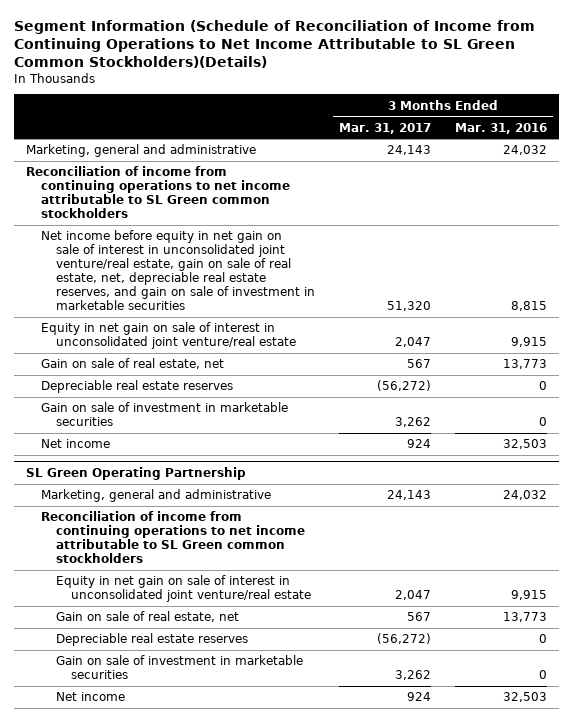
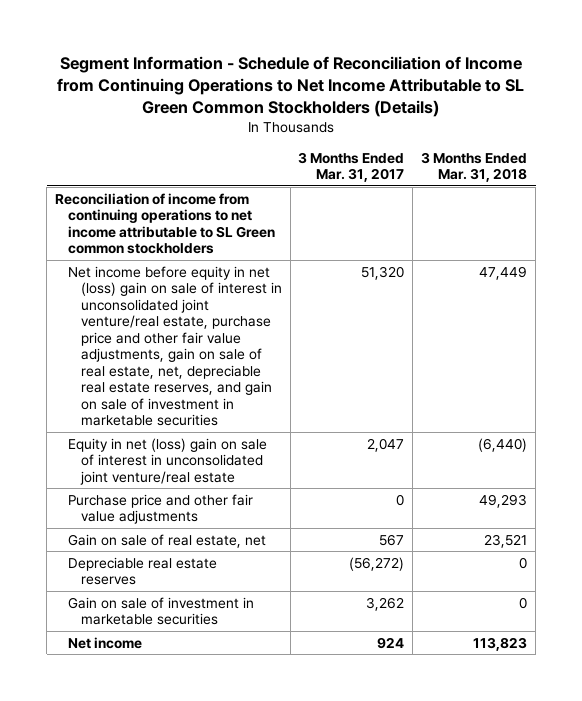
- Segment Information (Schedule of Reconciliation of Income from Continuing Operations to Net Income Attributable to SL Green Common Stockholders)(Details)
+ Segment Information - Schedule of Reconciliation of Income from Continuing Operations to Net Income Attributable to SL Green Common Stockholders (Details)
- | 3 Months Ended Mar. 31, 2017 | 3 Months Ended Mar. 31, 2016
+ | 3 Months Ended Mar. 31, 2017 | 3 Months Ended Mar. 31, 2018
- Marketing, general and administrative | 24,143 | 24,032
- Net income before equity in net gain on sale of interest in unconsolidated joint venture/real estate, gain on sale of real estate, net, depreciable real estate reserves, and gain on sale of investment in marketable securities | 51,320 | 8,815
- Equity in net gain on sale of interest in unconsolidated joint venture/real estate | 2,047 | 9,915
- Gain on sale of real estate, net | 567 | 13,773
- Depreciable real estate reserves | (56,272) | 0
- Gain on sale of investment in marketable securities | 3,262 | 0
- Net income | 924 | 32,503
- SL Green Operating Partnership
- Marketing, general and administrative | 24,143 | 24,032
- Reconciliation of income from continuing operations to net income attributable to SL Green common stockholders
- Equity in net gain on sale of interest in unconsolidated joint venture/real estate | 2,047 | 9,915
+ Net income before equity in net (loss) gain on sale of interest in unconsolidated joint venture/real estate, purchase price and other fair value adjustments, gain on sale of real estate, net, depreciable real estate reserves, and gain on sale of investment in marketable securities | 51,320 | 47,449
+ Equity in net (loss) gain on sale of interest in unconsolidated joint venture/real estate | 2,047 | (6,440)
+ Purchase price and other fair value adjustments | 0 | 49,293

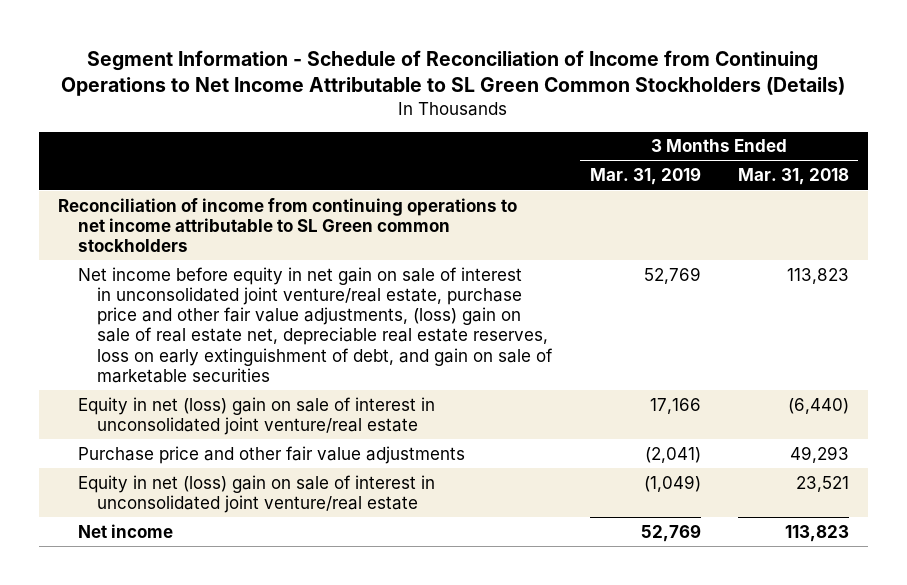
- | 3 Months Ended Mar. 31, 2017 | 3 Months Ended Mar. 31, 2018
+ | 3 Months Ended Mar. 31, 2019 | 3 Months Ended Mar. 31, 2018
- Net income before equity in net (loss) gain on sale of interest in unconsolidated joint venture/real estate, purchase price and other fair value adjustments, gain on sale of real estate, net, depreciable real estate reserves, and gain on sale of investment in marketable securities | 51,320 | 47,449
+ Net income before equity in net gain on sale of interest in unconsolidated joint venture/real estate, purchase price and other fair value adjustments, (loss) gain on sale of real estate net, depreciable real estate reserves, loss on early extinguishment of debt, and gain on sale of marketable securities | 52,769 | 113,823
- Gain on sale of real estate, net | 567 | 23,521
- Depreciable real estate reserves | (56,272) | 0
- Gain on sale of investment in marketable securities | 3,262 | 0
+ Equity in net (loss) gain on sale of interest in unconsolidated joint venture/real estate | (1,049) | 23,521

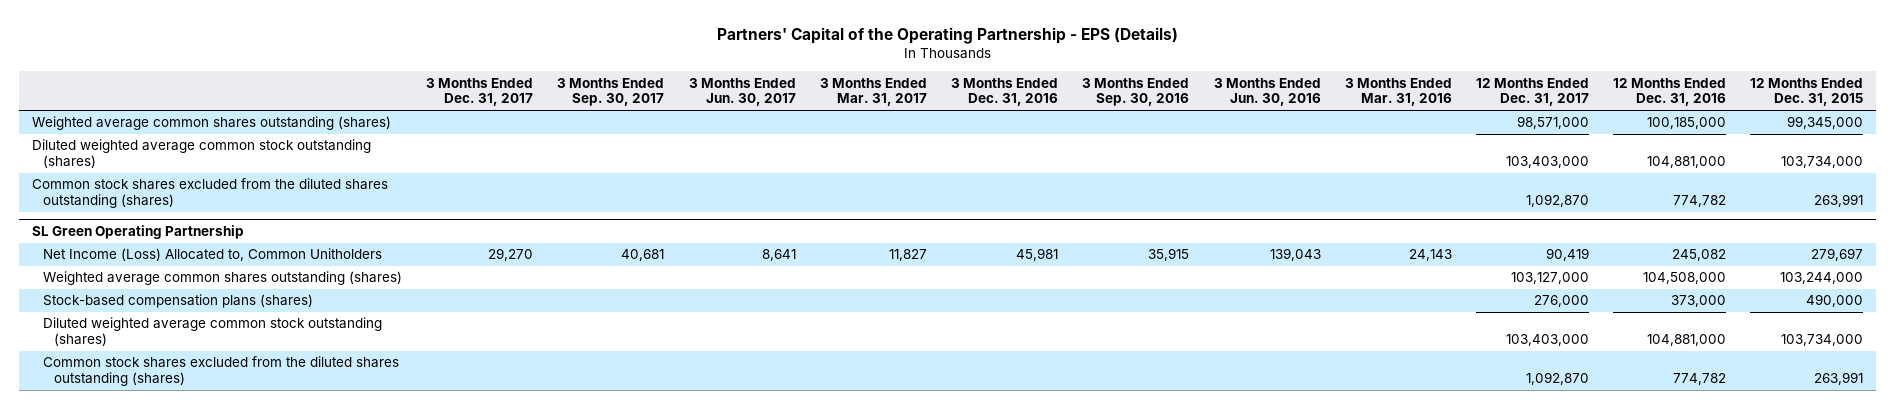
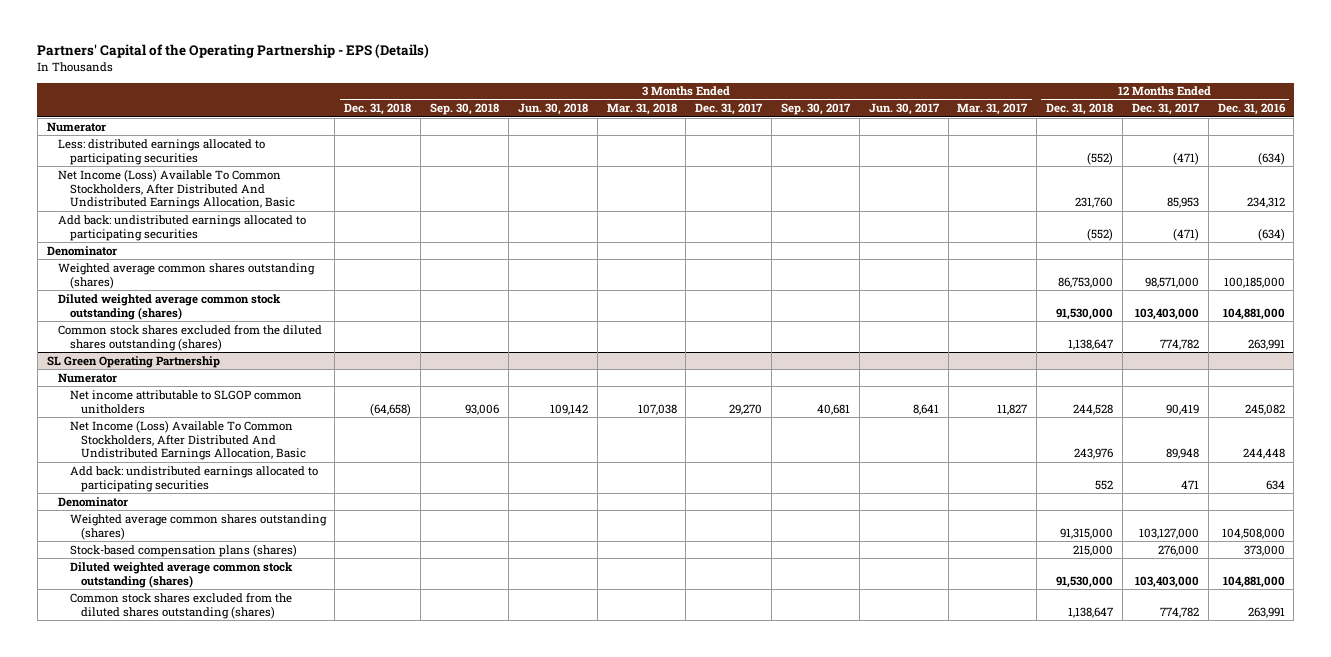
- | 3 Months Ended Dec. 31, 2017 | 3 Months Ended Sep. 30, 2017 | 3 Months Ended Jun. 30, 2017 | 3 Months Ended Mar. 31, 2017 | 3 Months Ended Dec. 31, 2016 | 3 Months Ended Sep. 30, 2016 | 3 Months Ended Jun. 30, 2016 | 3 Months Ended Mar. 31, 2016 | 12 Months Ended Dec. 31, 2017 | 12 Months Ended Dec. 31, 2016 | 12 Months Ended Dec. 31, 2015
+ | 3 Months Ended Dec. 31, 2018 | 3 Months Ended Sep. 30, 2018 | 3 Months Ended Jun. 30, 2018 | 3 Months Ended Mar. 31, 2018 | 3 Months Ended Dec. 31, 2017 | 3 Months Ended Sep. 30, 2017 | 3 Months Ended Jun. 30, 2017 | 3 Months Ended Mar. 31, 2017 | 12 Months Ended Dec. 31, 2018 | 12 Months Ended Dec. 31, 2017 | 12 Months Ended Dec. 31, 2016
+ Numerator
+ Less: distributed earnings allocated to participating securities | | | | | | | | | (552) | (471) | (634)
+ Net Income (Loss) Available To Common Stockholders, After Distributed And Undistributed Earnings Allocation, Basic | | | | | | | | | 231,760 | 85,953 | 234,312
+ Add back: undistributed earnings allocated to participating securities | | | | | | | | | (552) | (471) | (634)
+ Denominator
- Common stock shares excluded from the diluted shares outstanding (shares) | | | | | | | | | 1,092,870 | 774,782 | 263,991
+ Common stock shares excluded from the diluted shares outstanding (shares) | | | | | | | | | 1,138,647 | 774,782 | 263,991
@ SL Green Operating Partnership
- Net Income (Loss) Allocated to, Common Unitholders | 29,270 | 40,681 | 8,641 | 11,827 | 45,981 | 35,915 | 139,043 | 24,143 | 90,419 | 245,082 | 279,697
+ Numerator
+ Net income attributable to SLGOP common unitholders | (64,658) | 93,006 | 109,142 | 107,038 | 29,270 | 40,681 | 8,641 | 11,827 | 244,528 | 90,419 | 245,082
+ Net Income (Loss) Available To Common Stockholders, After Distributed And Undistributed Earnings Allocation, Basic | | | | | | | | | 243,976 | 89,948 | 244,448
+ Add back: undistributed earnings allocated to participating securities | | | | | | | | | 552 | 471 | 634
+ Denominator
- Common stock shares excluded from the diluted shares outstanding (shares) | | | | | | | | | 1,092,870 | 774,782 | 263,991
+ Common stock shares excluded from the diluted shares outstanding (shares) | | | | | | | | | 1,138,647 | 774,782 | 263,991

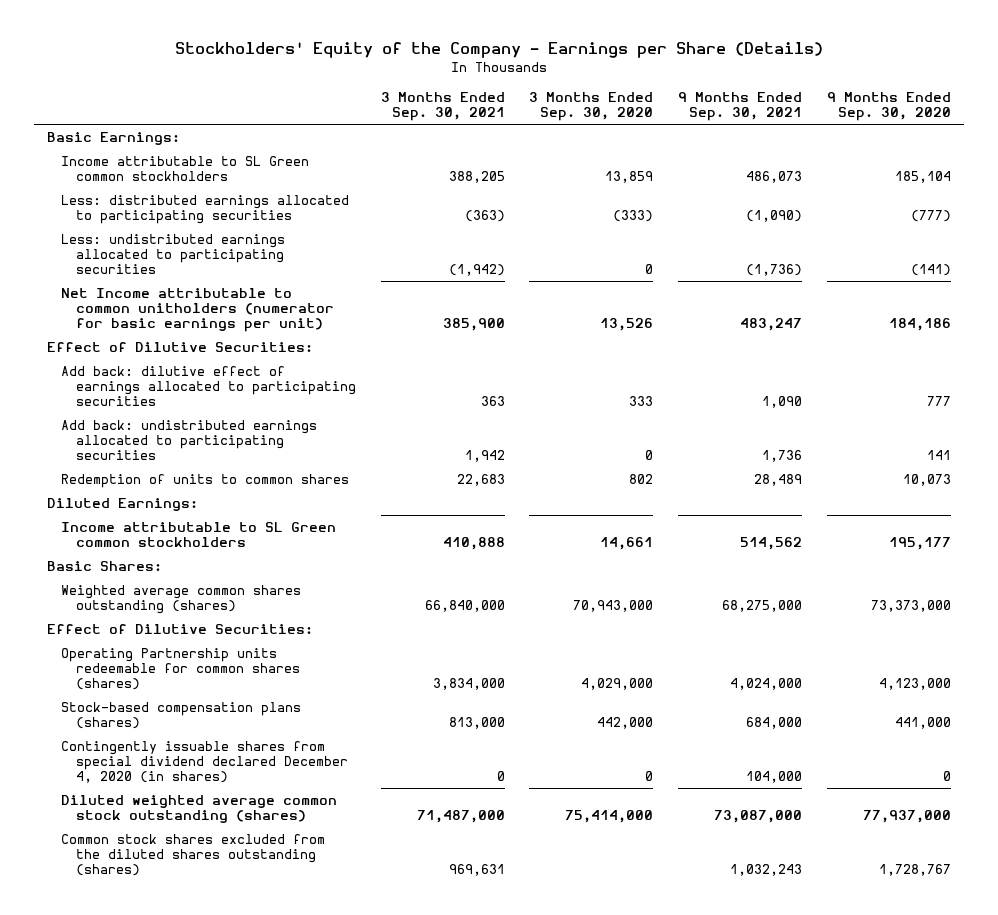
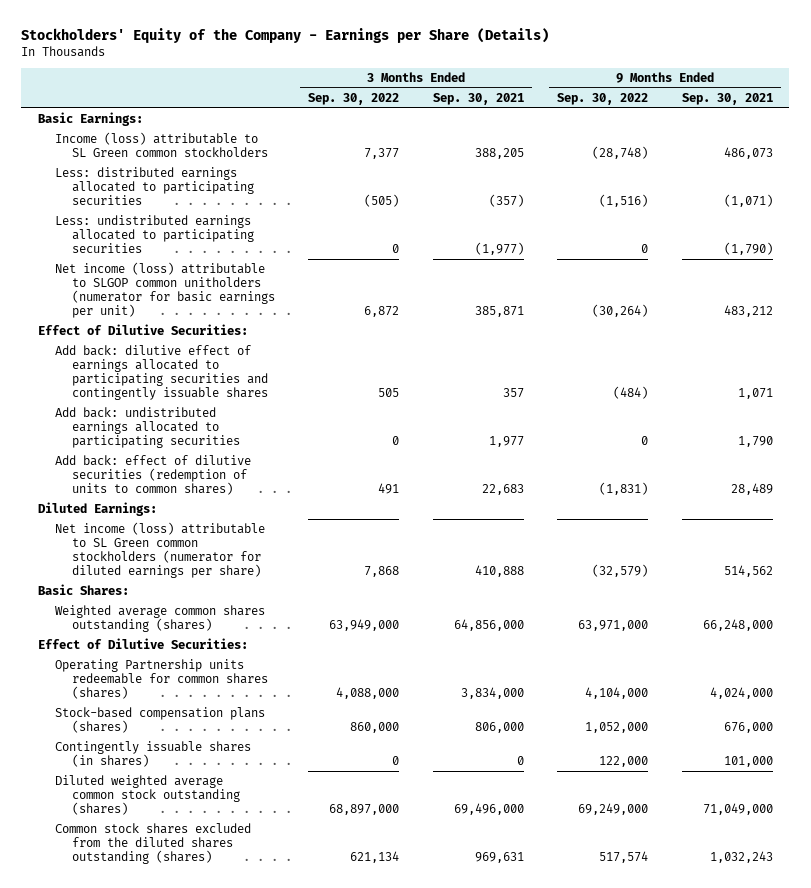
- | 3 Months Ended Sep. 30, 2021 | 3 Months Ended Sep. 30, 2020 | 9 Months Ended Sep. 30, 2021 | 9 Months Ended Sep. 30, 2020
+ | 3 Months Ended Sep. 30, 2022 | 3 Months Ended Sep. 30, 2021 | 9 Months Ended Sep. 30, 2022 | 9 Months Ended Sep. 30, 2021
- Income attributable to SL Green common stockholders | 388,205 | 13,859 | 486,073 | 185,104
- Less: distributed earnings allocated to participating securities | (363) | (333) | (1,090) | (777)
- Less: undistributed earnings allocated to participating securities | (1,942) | 0 | (1,736) | (141)
- Net Income attributable to common unitholders (numerator for basic earnings per unit) | 385,900 | 13,526 | 483,247 | 184,186
+ Income (loss) attributable to SL Green common stockholders | 7,377 | 388,205 | (28,748) | 486,073
+ Less: distributed earnings allocated to participating securities | (505) | (357) | (1,516) | (1,071)
+ Less: undistributed earnings allocated to participating securities | 0 | (1,977) | 0 | (1,790)
+ Net income (loss) attributable to SLGOP common unitholders (numerator for basic earnings per unit) | 6,872 | 385,871 | (30,264) | 483,212
- Add back: dilutive effect of earnings allocated to participating securities | 363 | 333 | 1,090 | 777
- Add back: undistributed earnings allocated to participating securities | 1,942 | 0 | 1,736 | 141
- Redemption of units to common shares | 22,683 | 802 | 28,489 | 10,073
+ Add back: dilutive effect of earnings allocated to participating securities and contingently issuable shares | 505 | 357 | (484) | 1,071
+ Add back: undistributed earnings allocated to participating securities | 0 | 1,977 | 0 | 1,790
+ Add back: effect of dilutive securities (redemption of units to common shares) | 491 | 22,683 | (1,831) | 28,489
- Income attributable to SL Green common stockholders | 410,888 | 14,661 | 514,562 | 195,177
+ Net income (loss) attributable to SL Green common stockholders (numerator for diluted earnings per share) | 7,868 | 410,888 | (32,579) | 514,562
- Weighted average common shares outstanding (shares) | 66,840,000 | 70,943,000 | 68,275,000 | 73,373,000
+ Weighted average common shares outstanding (shares) | 63,949,000 | 64,856,000 | 63,971,000 | 66,248,000
- Stock-based compensation plans (shares) | 813,000 | 442,000 | 684,000 | 441,000
- Contingently issuable shares from special dividend declared December 4, 2020 (in shares) | 0 | 0 | 104,000 | 0
- Diluted weighted average common stock outstanding (shares) | 71,487,000 | 75,414,000 | 73,087,000 | 77,937,000
+ Stock-based compensation plans (shares) | 860,000 | 806,000 | 1,052,000 | 676,000
+ Contingently issuable shares (in shares) | 0 | 0 | 122,000 | 101,000
+ Diluted weighted average common stock outstanding (shares) | 68,897,000 | 69,496,000 | 69,249,000 | 71,049,000

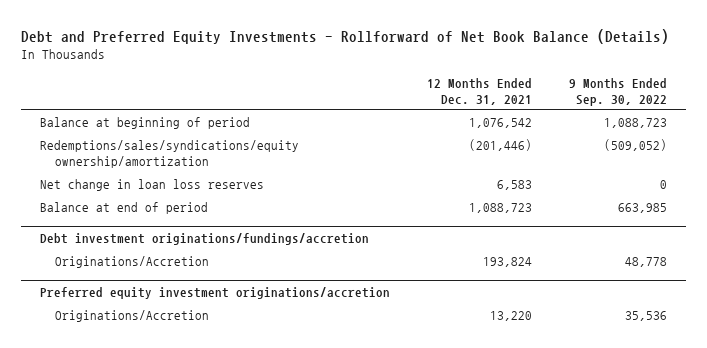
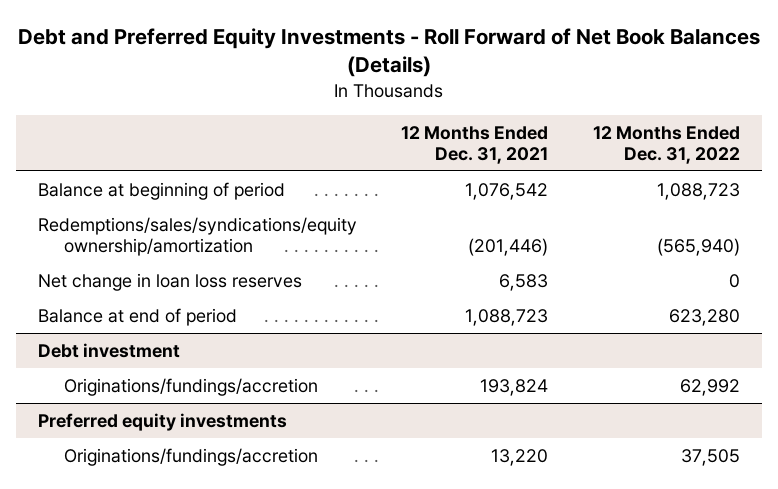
- Debt and Preferred Equity Investments - Rollforward of Net Book Balance (Details)
+ Debt and Preferred Equity Investments - Roll Forward of Net Book Balances (Details)
- | 12 Months Ended Dec. 31, 2021 | 9 Months Ended Sep. 30, 2022
+ | 12 Months Ended Dec. 31, 2021 | 12 Months Ended Dec. 31, 2022
- Debt investment originations/fundings/accretion
- Originations/Accretion | 193,824 | 48,778
- Preferred equity investment originations/accretion
- Originations/Accretion | 13,220 | 35,536
+ Debt investment
+ Originations/fundings/accretion | 193,824 | 62,992
+ Preferred equity investments
+ Originations/fundings/accretion | 13,220 | 37,505

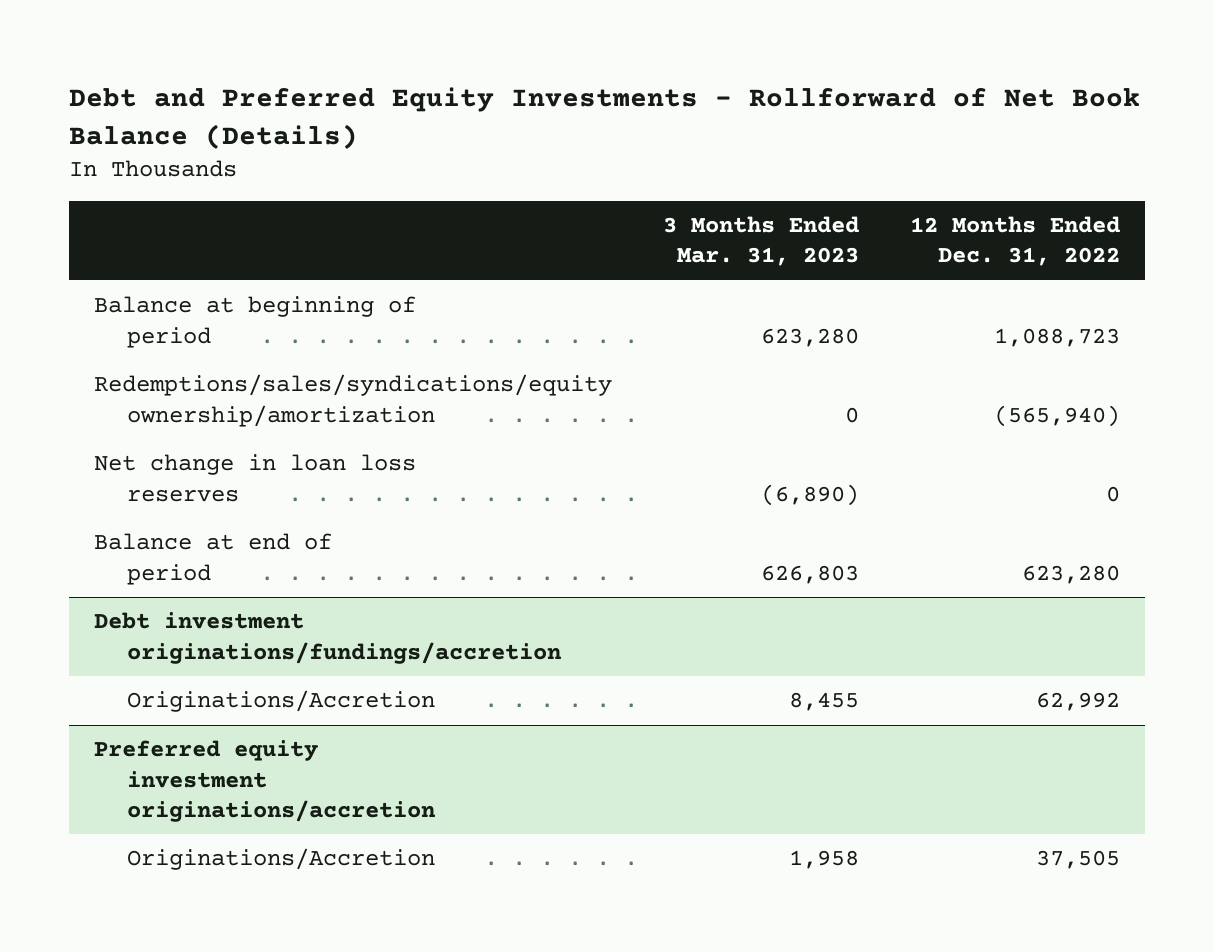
- Debt and Preferred Equity Investments - Roll Forward of Net Book Balances (Details)
+ Debt and Preferred Equity Investments - Rollforward of Net Book Balance (Details)
- | 12 Months Ended Dec. 31, 2021 | 12 Months Ended Dec. 31, 2022
+ | 3 Months Ended Mar. 31, 2023 | 12 Months Ended Dec. 31, 2022
- Debt investment
- Originations/fundings/accretion | 193,824 | 62,992
- Preferred equity investments
- Originations/fundings/accretion | 13,220 | 37,505
+ Debt investment originations/fundings/accretion
+ Originations/Accretion | 8,455 | 62,992
+ Preferred equity investment originations/accretion
+ Originations/Accretion | 1,958 | 37,505

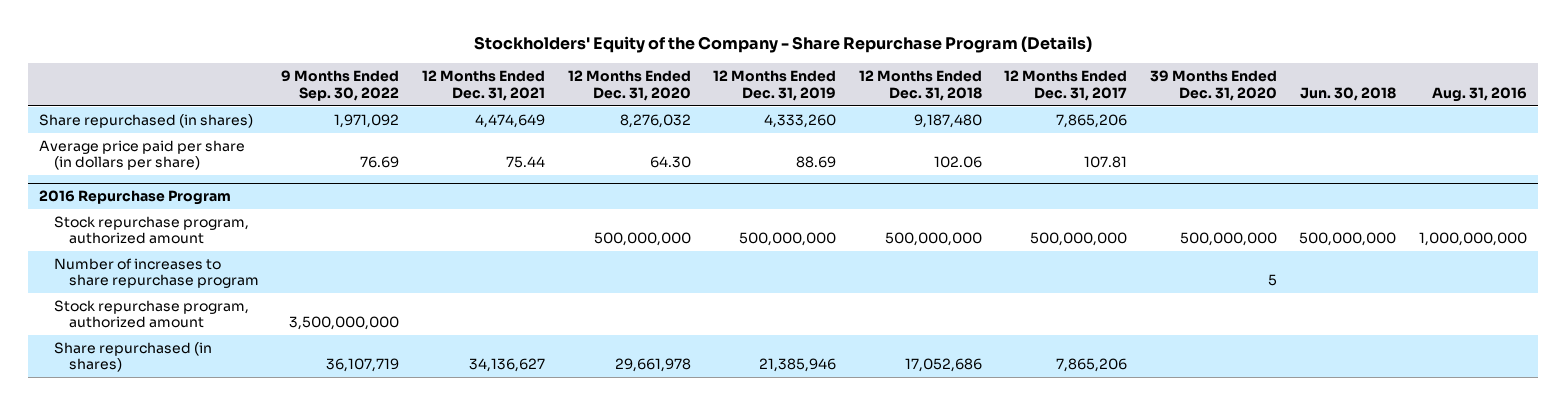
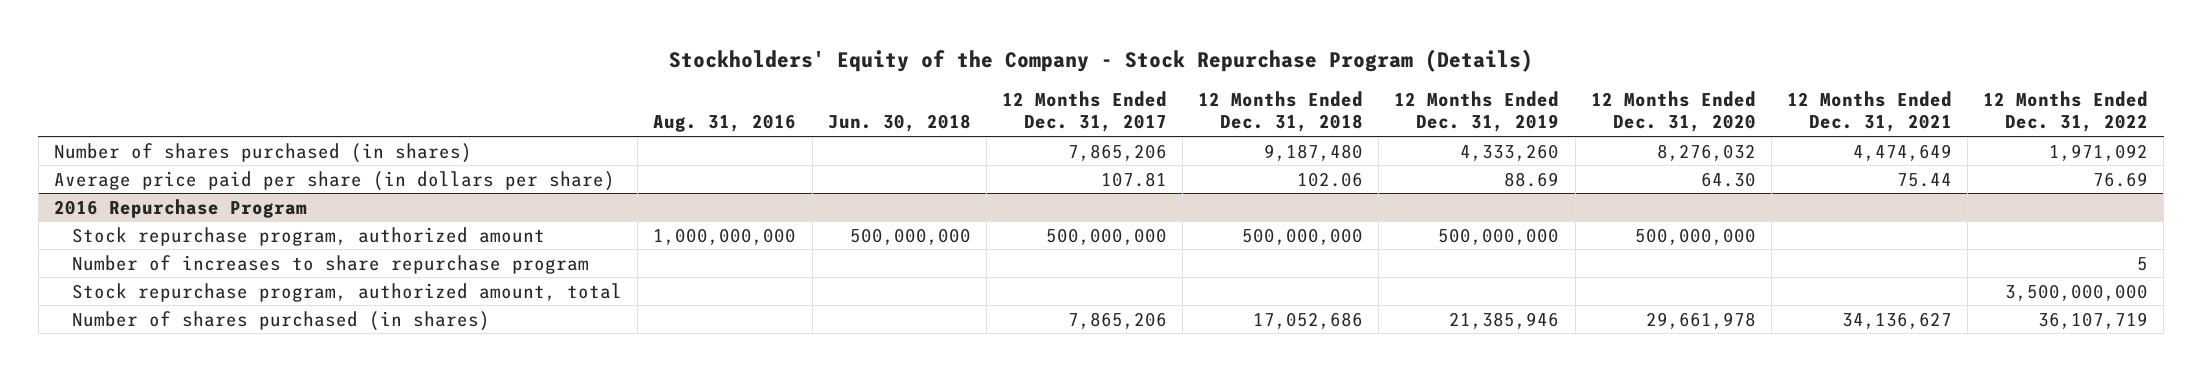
- Stockholders' Equity of the Company - Share Repurchase Program (Details)
+ Stockholders' Equity of the Company - Stock Repurchase Program (Details)
- | 9 Months Ended Sep. 30, 2022 | 12 Months Ended Dec. 31, 2021 | 12 Months Ended Dec. 31, 2020 | 12 Months Ended Dec. 31, 2019 | 12 Months Ended Dec. 31, 2018 | 12 Months Ended Dec. 31, 2017 | 39 Months Ended Dec. 31, 2020 | Jun. 30, 2018 | Aug. 31, 2016
+ | Aug. 31, 2016 | Jun. 30, 2018 | 12 Months Ended Dec. 31, 2017 | 12 Months Ended Dec. 31, 2018 | 12 Months Ended Dec. 31, 2019 | 12 Months Ended Dec. 31, 2020 | 12 Months Ended Dec. 31, 2021 | 12 Months Ended Dec. 31, 2022
- Share repurchased (in shares) | 1,971,092 | 4,474,649 | 8,276,032 | 4,333,260 | 9,187,480 | 7,865,206 | | |
+ Number of shares purchased (in shares) | | | 7,865,206 | 9,187,480 | 4,333,260 | 8,276,032 | 4,474,649 | 1,971,092
@ 2016 Repurchase Program
- Stock repurchase program, authorized amount | 3,500,000,000 | | | | | | | |
- Share repurchased (in shares) | 36,107,719 | 34,136,627 | 29,661,978 | 21,385,946 | 17,052,686 | 7,865,206 | | |
+ Stock repurchase program, authorized amount, total | | | | | | | | 3,500,000,000
+ Number of shares purchased (in shares) | | | 7,865,206 | 17,052,686 | 21,385,946 | 29,661,978 | 34,136,627 | 36,107,719

